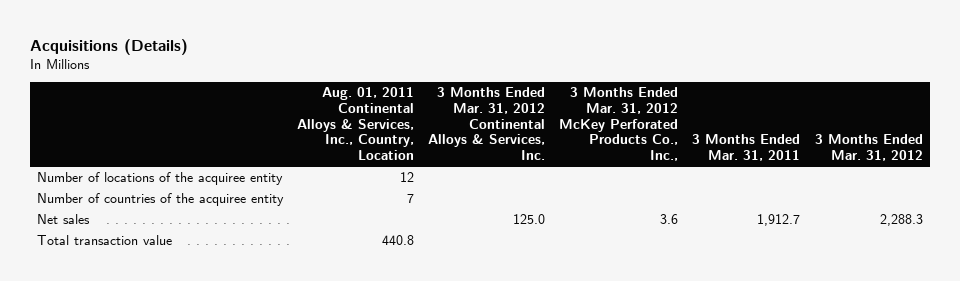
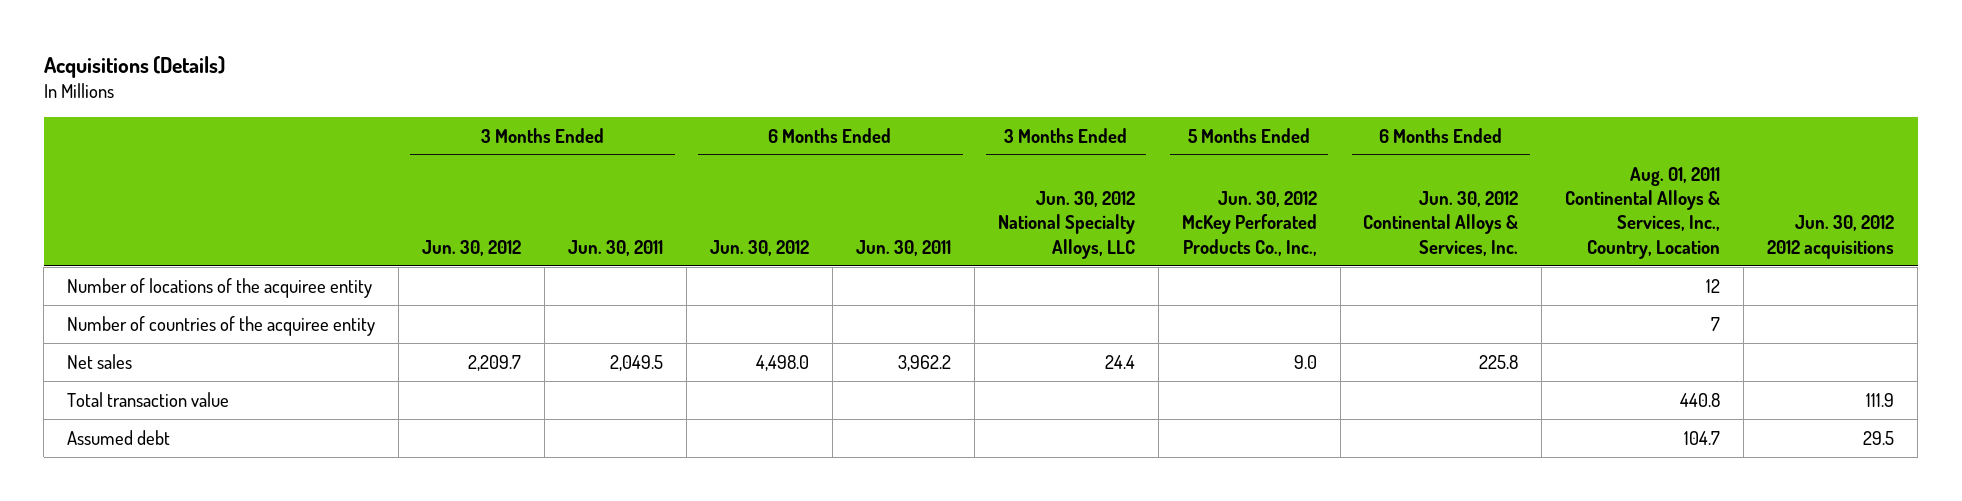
- | Aug. 01, 2011 Continental Alloys & Services, Inc., Country, Location | 3 Months Ended Mar. 31, 2012 Continental Alloys & Services, Inc. | 3 Months Ended Mar. 31, 2012 McKey Perforated Products Co., Inc., | 3 Months Ended Mar. 31, 2011 | 3 Months Ended Mar. 31, 2012
+ | 3 Months Ended Jun. 30, 2012 | 3 Months Ended Jun. 30, 2011 | 6 Months Ended Jun. 30, 2012 | 6 Months Ended Jun. 30, 2011 | 3 Months Ended Jun. 30, 2012 National Specialty Alloys, LLC | 5 Months Ended Jun. 30, 2012 McKey Perforated Products Co., Inc., | 6 Months Ended Jun. 30, 2012 Continental Alloys & Services, Inc. | Aug. 01, 2011 Continental Alloys & Services, Inc., Country, Location | Jun. 30, 2012 2012 acquisitions
+ Assumed debt | | | | | | | | 104.7 | 29.5

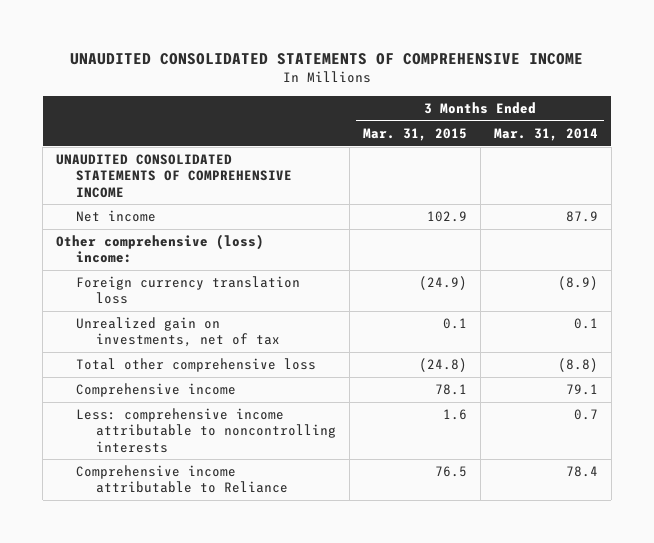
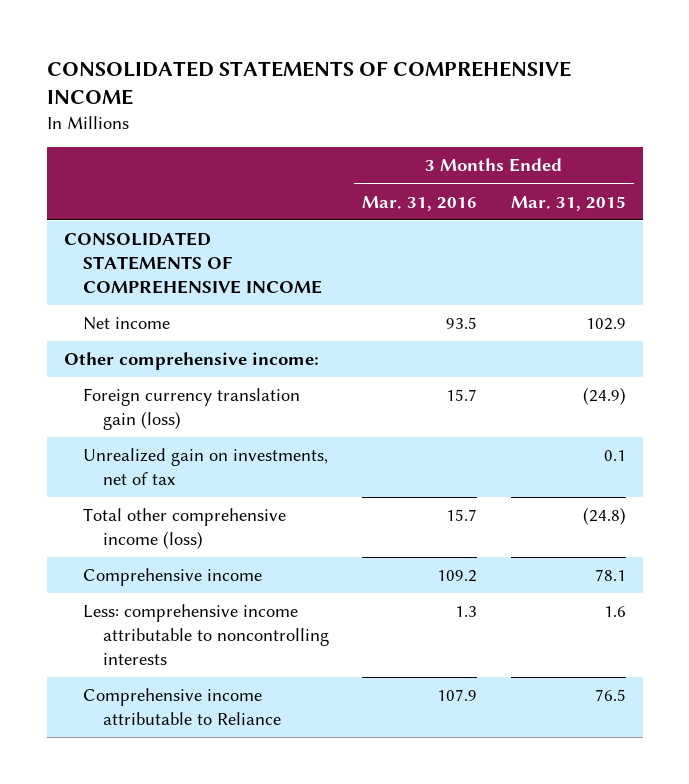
- UNAUDITED CONSOLIDATED STATEMENTS OF COMPREHENSIVE INCOME
+ CONSOLIDATED STATEMENTS OF COMPREHENSIVE INCOME
- | 3 Months Ended Mar. 31, 2015 | 3 Months Ended Mar. 31, 2014
+ | 3 Months Ended Mar. 31, 2016 | 3 Months Ended Mar. 31, 2015
- UNAUDITED CONSOLIDATED STATEMENTS OF COMPREHENSIVE INCOME
+ CONSOLIDATED STATEMENTS OF COMPREHENSIVE INCOME
- Other comprehensive (loss) income:
- Foreign currency translation loss | (24.9) | (8.9)
+ Other comprehensive income:
+ Foreign currency translation gain (loss) | 15.7 | (24.9)
- Total other comprehensive loss | (24.8) | (8.8)
+ Total other comprehensive income (loss) | 15.7 | (24.8)

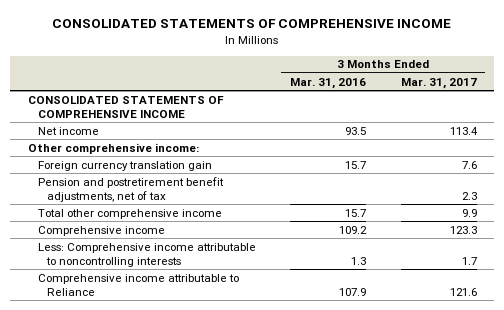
- | 3 Months Ended Mar. 31, 2016 | 3 Months Ended Mar. 31, 2015
+ | 3 Months Ended Mar. 31, 2016 | 3 Months Ended Mar. 31, 2017
- Foreign currency translation gain (loss) | 15.7 | (24.9)
- Unrealized gain on investments, net of tax | | 0.1
- Total other comprehensive income (loss) | 15.7 | (24.8)
+ Foreign currency translation gain | 15.7 | 7.6
+ Pension and postretirement benefit adjustments, net of tax | | 2.3
+ Total other comprehensive income | 15.7 | 9.9
- Less: comprehensive income attributable to noncontrolling interests | 1.3 | 1.6
+ Less: Comprehensive income attributable to noncontrolling interests | 1.3 | 1.7

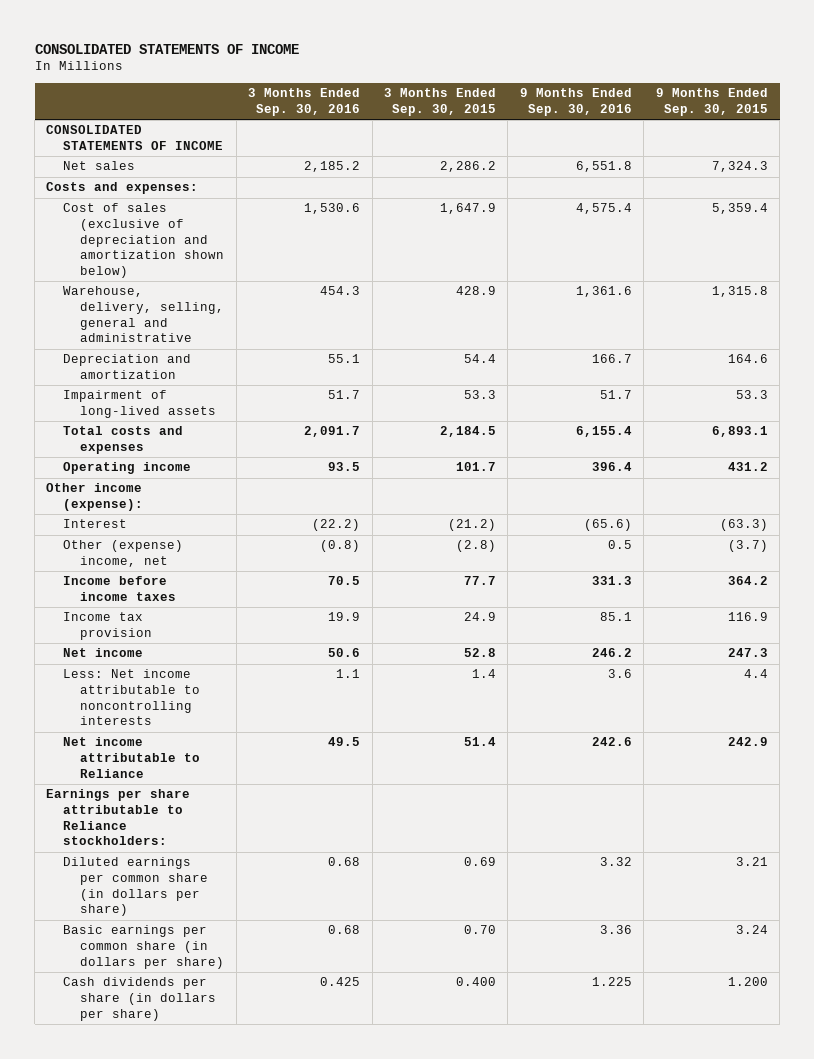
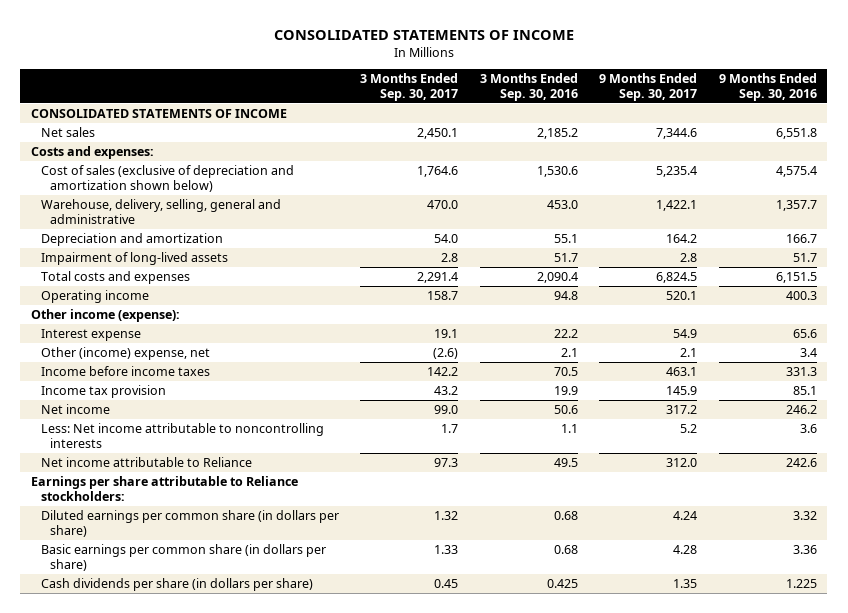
- | 3 Months Ended Sep. 30, 2016 | 3 Months Ended Sep. 30, 2015 | 9 Months Ended Sep. 30, 2016 | 9 Months Ended Sep. 30, 2015
+ | 3 Months Ended Sep. 30, 2017 | 3 Months Ended Sep. 30, 2016 | 9 Months Ended Sep. 30, 2017 | 9 Months Ended Sep. 30, 2016
- Warehouse, delivery, selling, general and administrative | 454.3 | 428.9 | 1,361.6 | 1,315.8
+ Warehouse, delivery, selling, general and administrative | 470.0 | 453.0 | 1,422.1 | 1,357.7
- Total costs and expenses | 2,091.7 | 2,184.5 | 6,155.4 | 6,893.1
- Operating income | 93.5 | 101.7 | 396.4 | 431.2
+ Total costs and expenses | 2,291.4 | 2,090.4 | 6,824.5 | 6,151.5
+ Operating income | 158.7 | 94.8 | 520.1 | 400.3
- Interest | (22.2) | (21.2) | (65.6) | (63.3)
- Other (expense) income, net | (0.8) | (2.8) | 0.5 | (3.7)
+ Interest expense | 19.1 | 22.2 | 54.9 | 65.6
+ Other (income) expense, net | (2.6) | 2.1 | 2.1 | 3.4

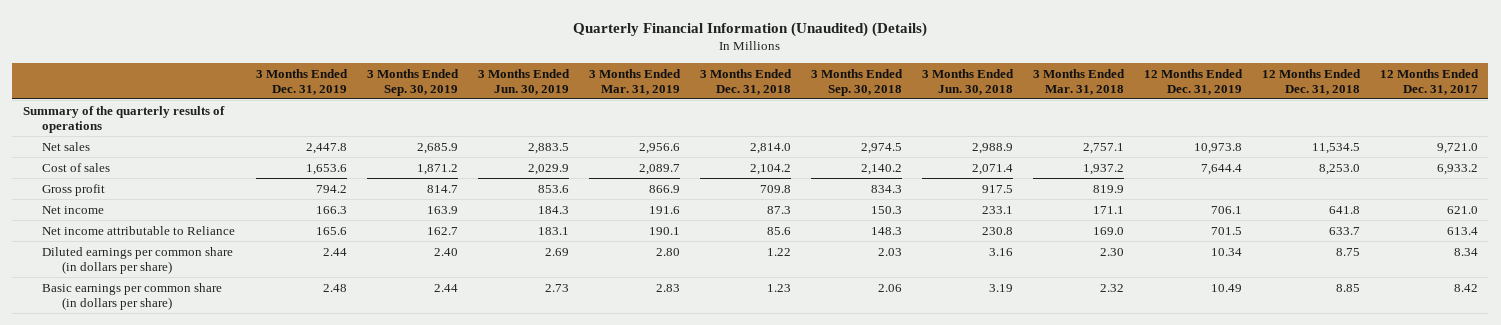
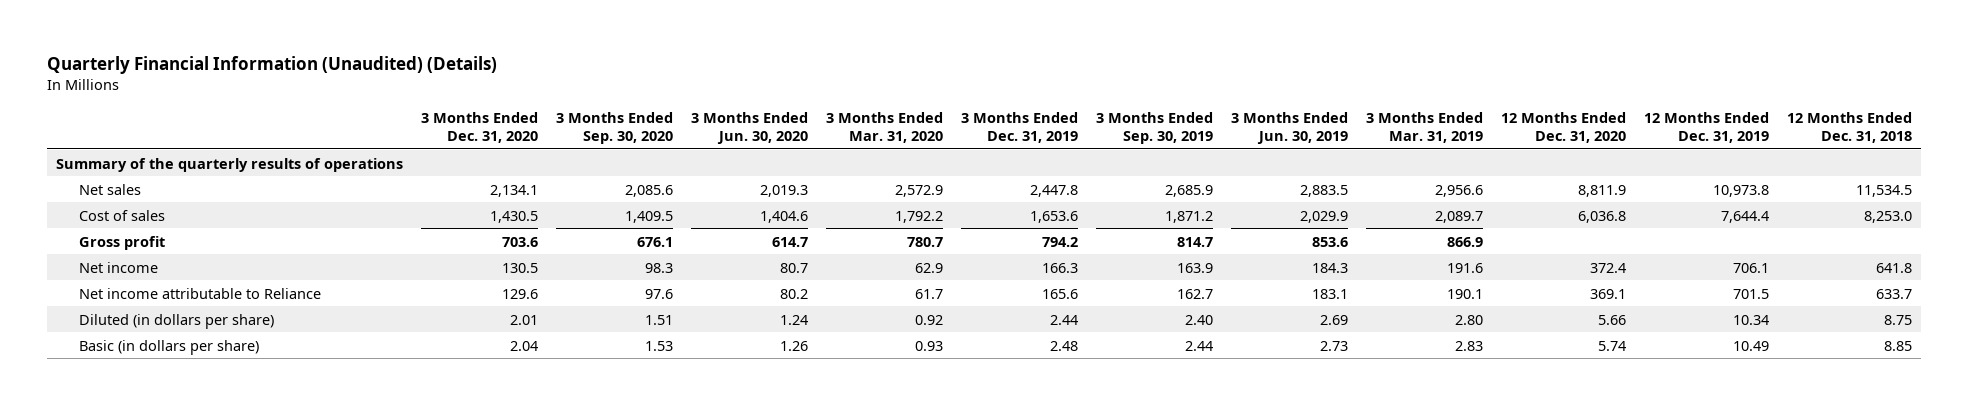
- | 3 Months Ended Dec. 31, 2019 | 3 Months Ended Sep. 30, 2019 | 3 Months Ended Jun. 30, 2019 | 3 Months Ended Mar. 31, 2019 | 3 Months Ended Dec. 31, 2018 | 3 Months Ended Sep. 30, 2018 | 3 Months Ended Jun. 30, 2018 | 3 Months Ended Mar. 31, 2018 | 12 Months Ended Dec. 31, 2019 | 12 Months Ended Dec. 31, 2018 | 12 Months Ended Dec. 31, 2017
+ | 3 Months Ended Dec. 31, 2020 | 3 Months Ended Sep. 30, 2020 | 3 Months Ended Jun. 30, 2020 | 3 Months Ended Mar. 31, 2020 | 3 Months Ended Dec. 31, 2019 | 3 Months Ended Sep. 30, 2019 | 3 Months Ended Jun. 30, 2019 | 3 Months Ended Mar. 31, 2019 | 12 Months Ended Dec. 31, 2020 | 12 Months Ended Dec. 31, 2019 | 12 Months Ended Dec. 31, 2018
- Diluted earnings per common share (in dollars per share) | 2.44 | 2.40 | 2.69 | 2.80 | 1.22 | 2.03 | 3.16 | 2.30 | 10.34 | 8.75 | 8.34
- Basic earnings per common share (in dollars per share) | 2.48 | 2.44 | 2.73 | 2.83 | 1.23 | 2.06 | 3.19 | 2.32 | 10.49 | 8.85 | 8.42
+ Diluted (in dollars per share) | 2.01 | 1.51 | 1.24 | 0.92 | 2.44 | 2.40 | 2.69 | 2.80 | 5.66 | 10.34 | 8.75
+ Basic (in dollars per share) | 2.04 | 1.53 | 1.26 | 0.93 | 2.48 | 2.44 | 2.73 | 2.83 | 5.74 | 10.49 | 8.85

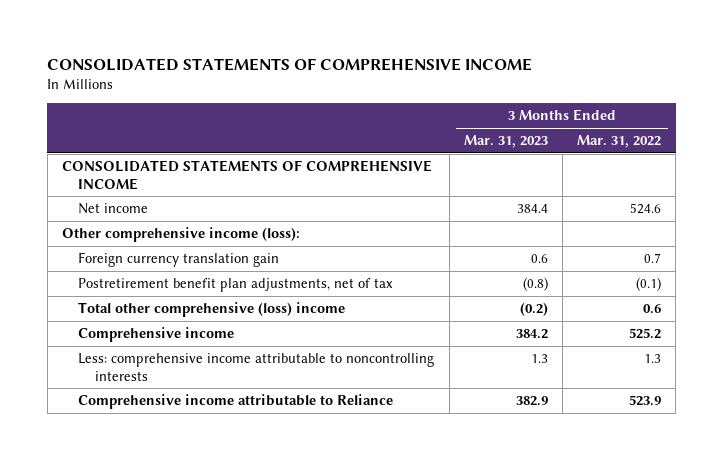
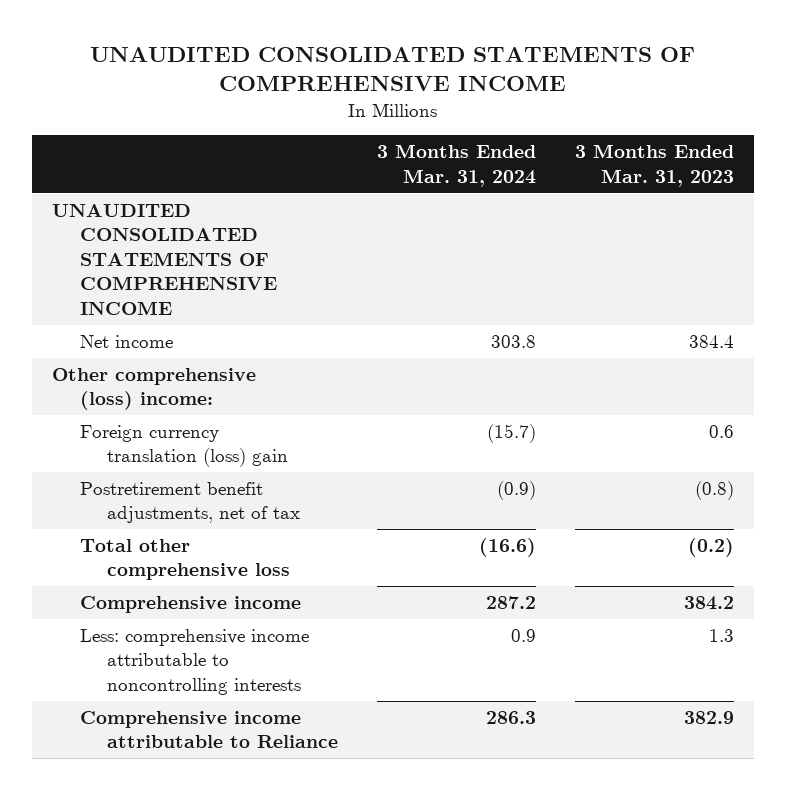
- CONSOLIDATED STATEMENTS OF COMPREHENSIVE INCOME
+ UNAUDITED CONSOLIDATED STATEMENTS OF COMPREHENSIVE INCOME
- | 3 Months Ended Mar. 31, 2023 | 3 Months Ended Mar. 31, 2022
+ | 3 Months Ended Mar. 31, 2024 | 3 Months Ended Mar. 31, 2023
- CONSOLIDATED STATEMENTS OF COMPREHENSIVE INCOME
+ UNAUDITED CONSOLIDATED STATEMENTS OF COMPREHENSIVE INCOME
- Other comprehensive income (loss):
- Foreign currency translation gain | 0.6 | 0.7
- Postretirement benefit plan adjustments, net of tax | (0.8) | (0.1)
- Total other comprehensive (loss) income | (0.2) | 0.6
+ Other comprehensive (loss) income:
+ Foreign currency translation (loss) gain | (15.7) | 0.6
+ Postretirement benefit adjustments, net of tax | (0.9) | (0.8)
+ Total other comprehensive loss | (16.6) | (0.2)

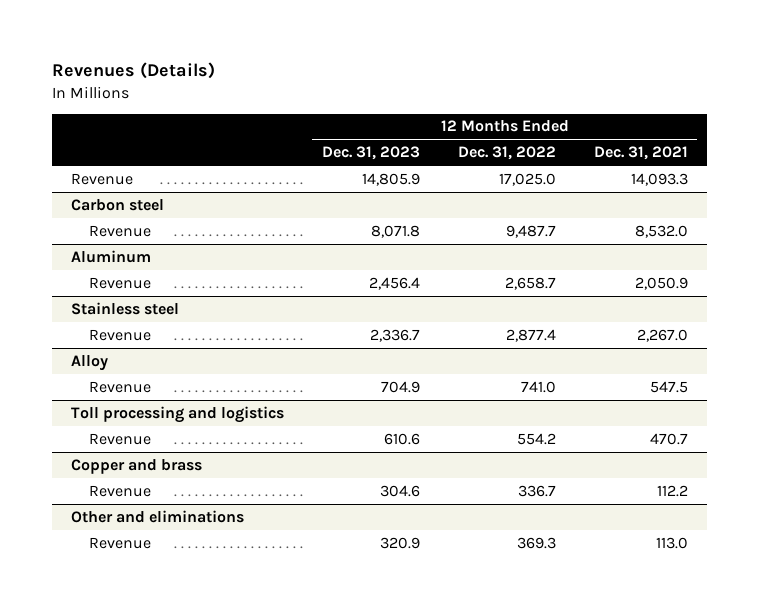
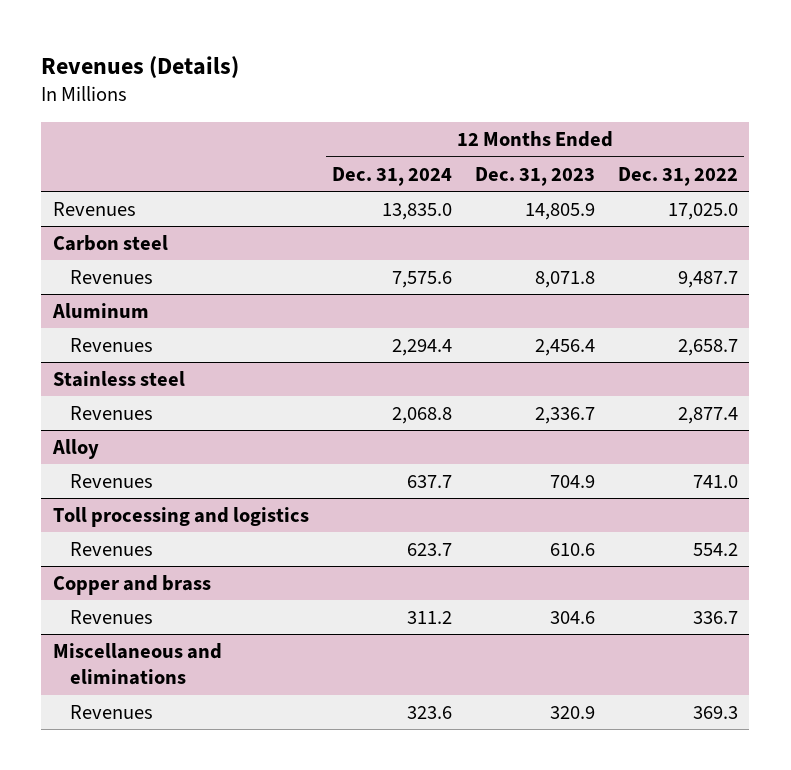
- | 12 Months Ended Dec. 31, 2023 | 12 Months Ended Dec. 31, 2022 | 12 Months Ended Dec. 31, 2021
+ | 12 Months Ended Dec. 31, 2024 | 12 Months Ended Dec. 31, 2023 | 12 Months Ended Dec. 31, 2022
- Revenue | 14,805.9 | 17,025.0 | 14,093.3
+ Revenues | 13,835.0 | 14,805.9 | 17,025.0
@ Carbon steel
- Revenue | 8,071.8 | 9,487.7 | 8,532.0
+ Revenues | 7,575.6 | 8,071.8 | 9,487.7
@ Aluminum
- Revenue | 2,456.4 | 2,658.7 | 2,050.9
+ Revenues | 2,294.4 | 2,456.4 | 2,658.7
@ Stainless steel
- Revenue | 2,336.7 | 2,877.4 | 2,267.0
+ Revenues | 2,068.8 | 2,336.7 | 2,877.4
@ Alloy
- Revenue | 704.9 | 741.0 | 547.5
+ Revenues | 637.7 | 704.9 | 741.0
@ Toll processing and logistics
- Revenue | 610.6 | 554.2 | 470.7
+ Revenues | 623.7 | 610.6 | 554.2
@ Copper and brass
- Revenue | 304.6 | 336.7 | 112.2
- Other and eliminations
- Revenue | 320.9 | 369.3 | 113.0
@ Copper and brass
+ Revenues | 311.2 | 304.6 | 336.7
+ Miscellaneous and eliminations
+ Revenues | 323.6 | 320.9 | 369.3

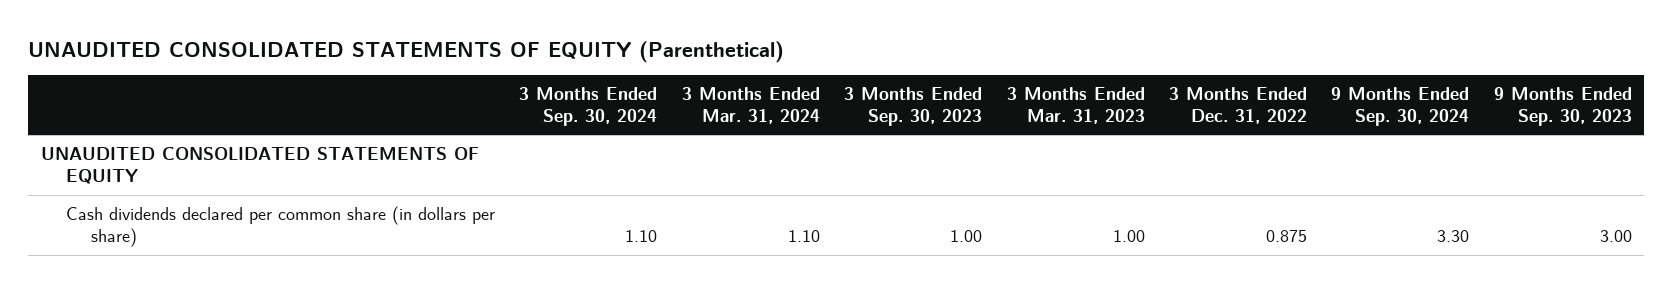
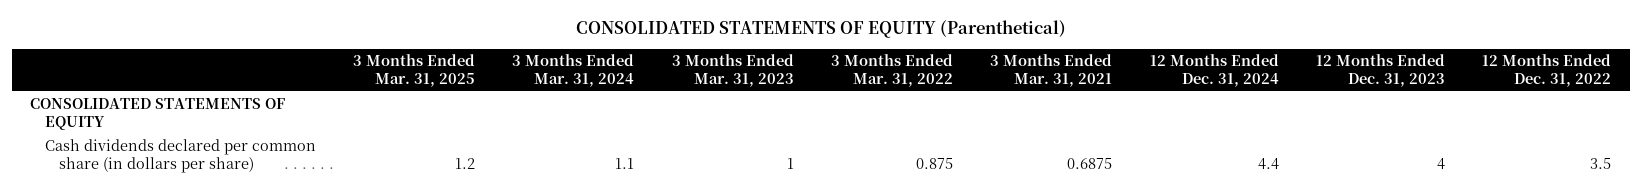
- UNAUDITED CONSOLIDATED STATEMENTS OF EQUITY (Parenthetical)
+ CONSOLIDATED STATEMENTS OF EQUITY (Parenthetical)
- | 3 Months Ended Sep. 30, 2024 | 3 Months Ended Mar. 31, 2024 | 3 Months Ended Sep. 30, 2023 | 3 Months Ended Mar. 31, 2023 | 3 Months Ended Dec. 31, 2022 | 9 Months Ended Sep. 30, 2024 | 9 Months Ended Sep. 30, 2023
+ | 3 Months Ended Mar. 31, 2025 | 3 Months Ended Mar. 31, 2024 | 3 Months Ended Mar. 31, 2023 | 3 Months Ended Mar. 31, 2022 | 3 Months Ended Mar. 31, 2021 | 12 Months Ended Dec. 31, 2024 | 12 Months Ended Dec. 31, 2023 | 12 Months Ended Dec. 31, 2022
- UNAUDITED CONSOLIDATED STATEMENTS OF EQUITY
- Cash dividends declared per common share (in dollars per share) | 1.10 | 1.10 | 1.00 | 1.00 | 0.875 | 3.30 | 3.00
+ CONSOLIDATED STATEMENTS OF EQUITY
+ Cash dividends declared per common share (in dollars per share) | 1.2 | 1.1 | 1 | 0.875 | 0.6875 | 4.4 | 4 | 3.5

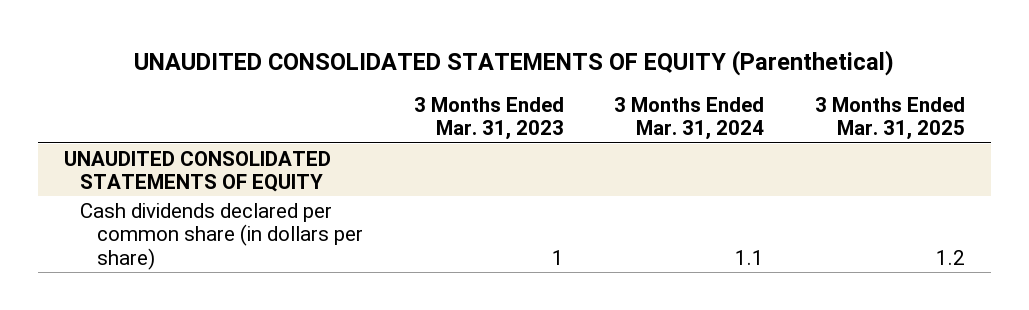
- CONSOLIDATED STATEMENTS OF EQUITY (Parenthetical)
+ UNAUDITED CONSOLIDATED STATEMENTS OF EQUITY (Parenthetical)
- | 3 Months Ended Mar. 31, 2025 | 3 Months Ended Mar. 31, 2024 | 3 Months Ended Mar. 31, 2023 | 3 Months Ended Mar. 31, 2022 | 3 Months Ended Mar. 31, 2021 | 12 Months Ended Dec. 31, 2024 | 12 Months Ended Dec. 31, 2023 | 12 Months Ended Dec. 31, 2022
+ | 3 Months Ended Mar. 31, 2023 | 3 Months Ended Mar. 31, 2024 | 3 Months Ended Mar. 31, 2025
- CONSOLIDATED STATEMENTS OF EQUITY
+ UNAUDITED CONSOLIDATED STATEMENTS OF EQUITY

